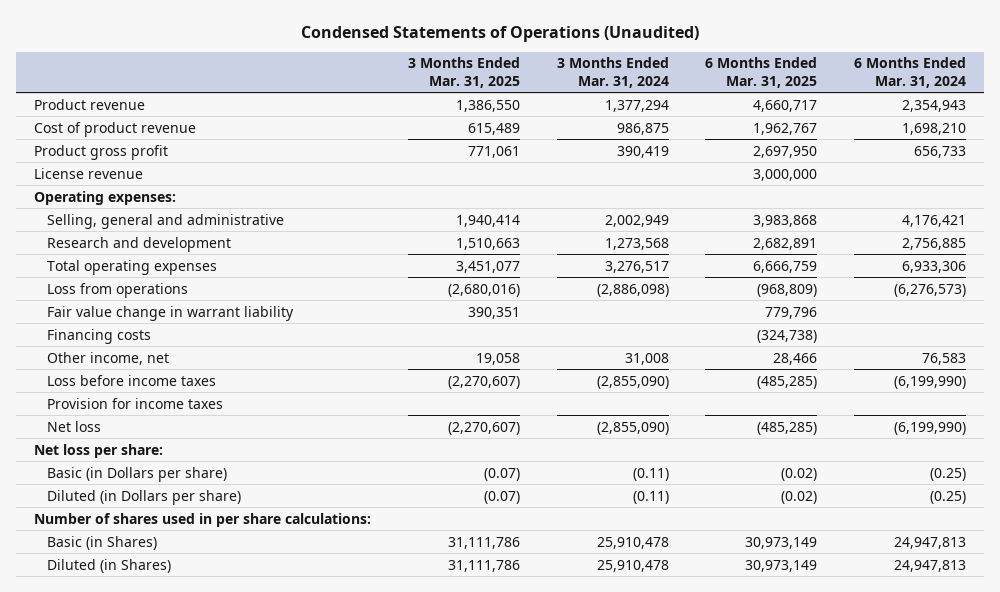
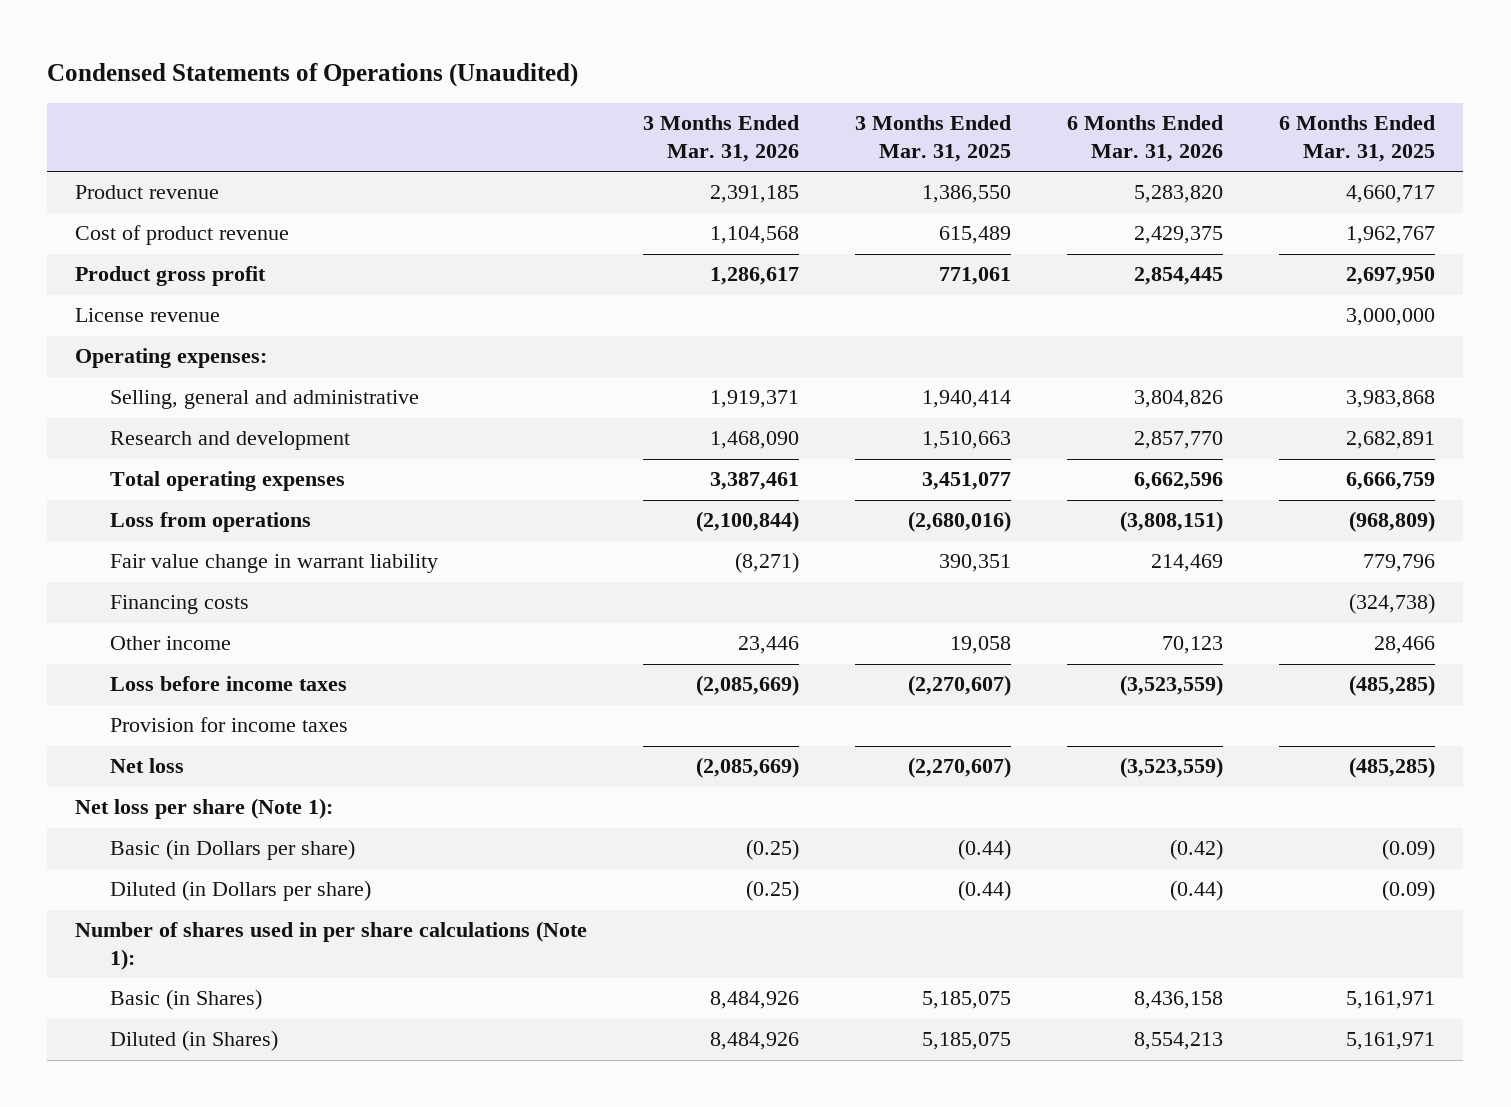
- | 3 Months Ended Mar. 31, 2025 | 3 Months Ended Mar. 31, 2024 | 6 Months Ended Mar. 31, 2025 | 6 Months Ended Mar. 31, 2024
+ | 3 Months Ended Mar. 31, 2026 | 3 Months Ended Mar. 31, 2025 | 6 Months Ended Mar. 31, 2026 | 6 Months Ended Mar. 31, 2025
- Other income, net | 19,058 | 31,008 | 28,466 | 76,583
+ Other income | 23,446 | 19,058 | 70,123 | 28,466
- Net loss per share:
- Basic (in Dollars per share) | (0.07) | (0.11) | (0.02) | (0.25)
- Diluted (in Dollars per share) | (0.07) | (0.11) | (0.02) | (0.25)
- Number of shares used in per share calculations:
- Basic (in Shares) | 31,111,786 | 25,910,478 | 30,973,149 | 24,947,813
- Diluted (in Shares) | 31,111,786 | 25,910,478 | 30,973,149 | 24,947,813
+ Net loss per share (Note 1):
+ Basic (in Dollars per share) | (0.25) | (0.44) | (0.42) | (0.09)
+ Diluted (in Dollars per share) | (0.25) | (0.44) | (0.44) | (0.09)
+ Number of shares used in per share calculations (Note 1):
+ Basic (in Shares) | 8,484,926 | 5,185,075 | 8,436,158 | 5,161,971
+ Diluted (in Shares) | 8,484,926 | 5,185,075 | 8,554,213 | 5,161,971

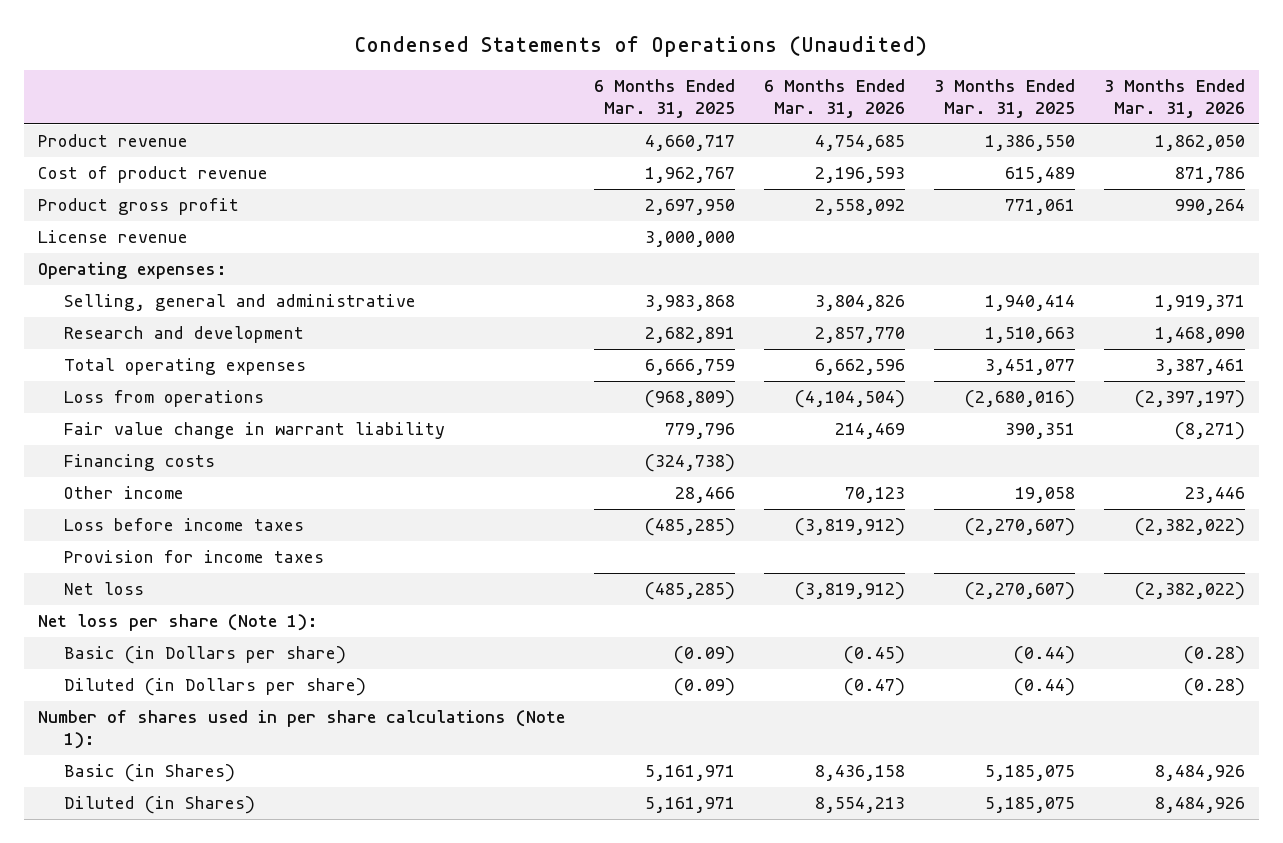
- | 3 Months Ended Mar. 31, 2026 | 3 Months Ended Mar. 31, 2025 | 6 Months Ended Mar. 31, 2026 | 6 Months Ended Mar. 31, 2025
+ | 6 Months Ended Mar. 31, 2025 | 6 Months Ended Mar. 31, 2026 | 3 Months Ended Mar. 31, 2025 | 3 Months Ended Mar. 31, 2026
- Product revenue | 2,391,185 | 1,386,550 | 5,283,820 | 4,660,717
- Cost of product revenue | 1,104,568 | 615,489 | 2,429,375 | 1,962,767
- Product gross profit | 1,286,617 | 771,061 | 2,854,445 | 2,697,950
+ Product revenue | 4,660,717 | 4,754,685 | 1,386,550 | 1,862,050
+ Cost of product revenue | 1,962,767 | 2,196,593 | 615,489 | 871,786
+ Product gross profit | 2,697,950 | 2,558,092 | 771,061 | 990,264
- Loss from operations | (2,100,844) | (2,680,016) | (3,808,151) | (968,809)
+ Loss from operations | (968,809) | (4,104,504) | (2,680,016) | (2,397,197)
- Loss before income taxes | (2,085,669) | (2,270,607) | (3,523,559) | (485,285)
+ Loss before income taxes | (485,285) | (3,819,912) | (2,270,607) | (2,382,022)
- Net loss | (2,085,669) | (2,270,607) | (3,523,559) | (485,285)
+ Net loss | (485,285) | (3,819,912) | (2,270,607) | (2,382,022)
- Basic (in Dollars per share) | (0.25) | (0.44) | (0.42) | (0.09)
- Diluted (in Dollars per share) | (0.25) | (0.44) | (0.44) | (0.09)
+ Basic (in Dollars per share) | (0.09) | (0.45) | (0.44) | (0.28)
+ Diluted (in Dollars per share) | (0.09) | (0.47) | (0.44) | (0.28)

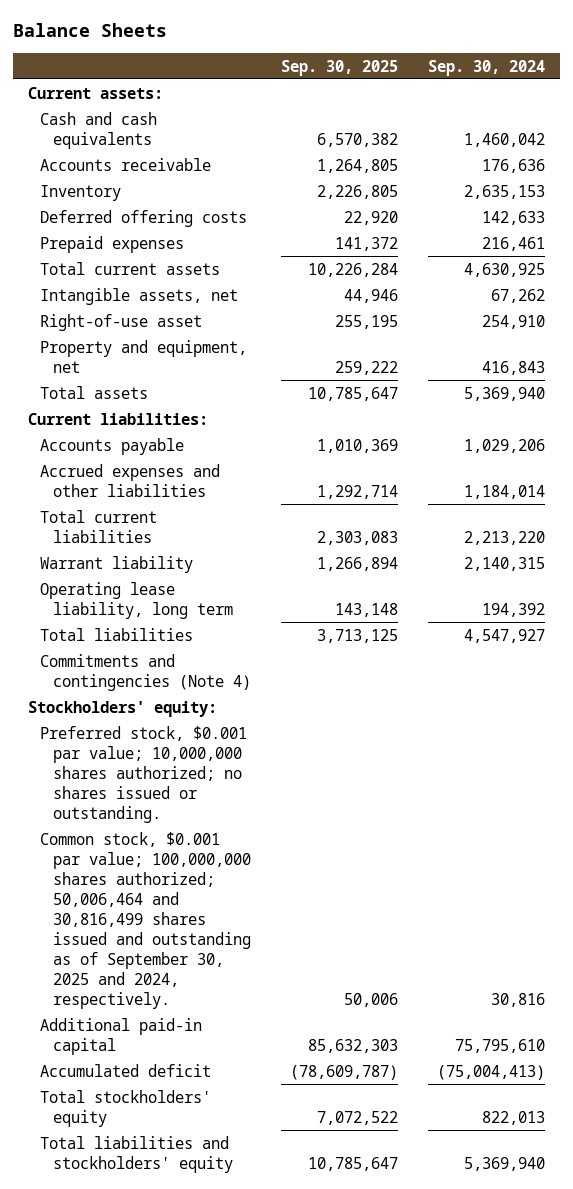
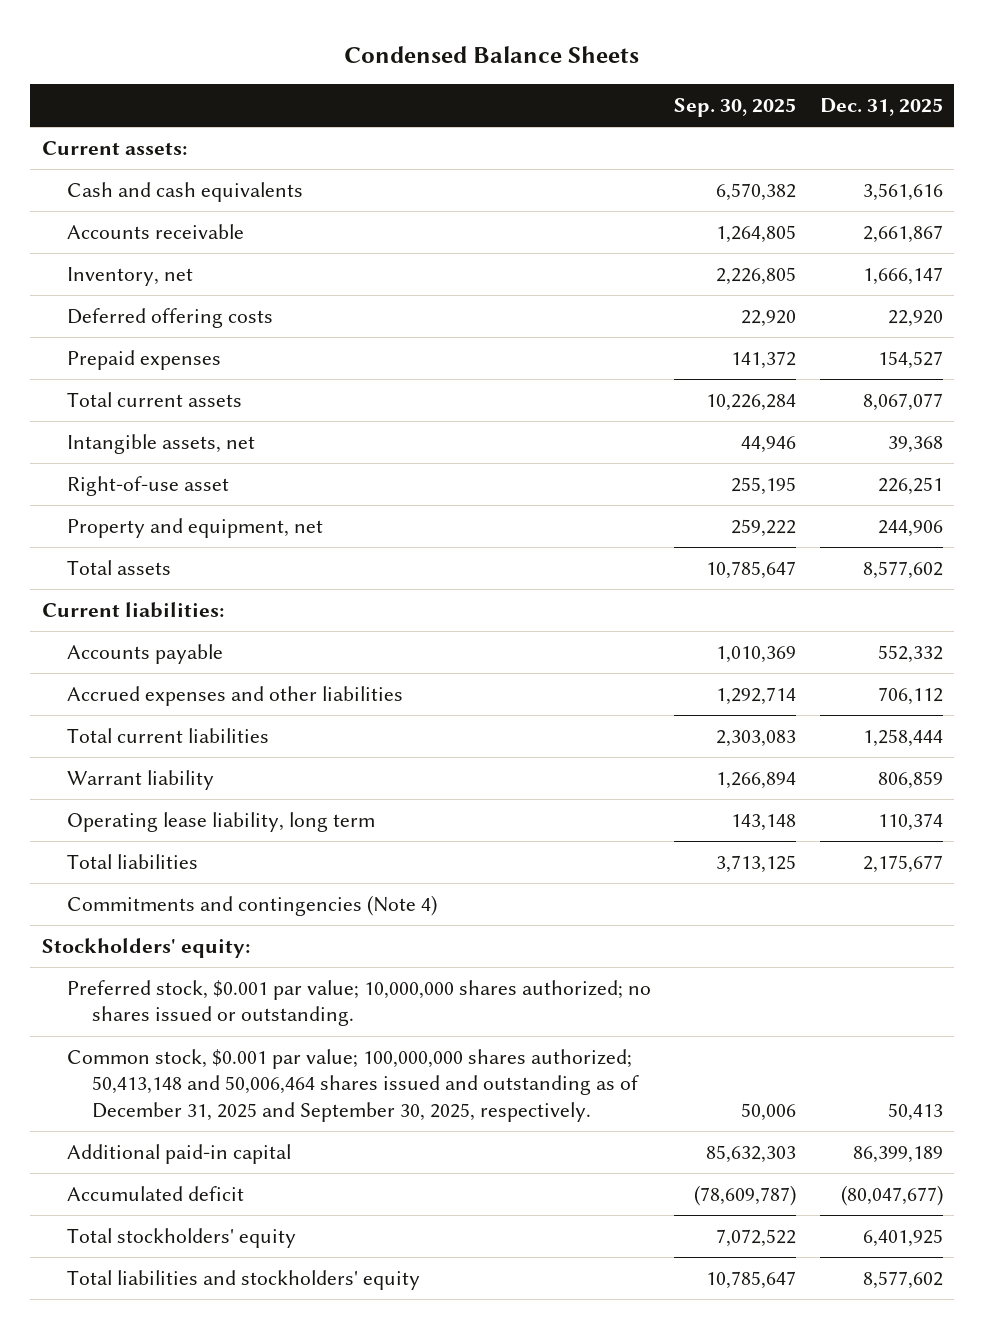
- Balance Sheets
+ Condensed Balance Sheets
- | Sep. 30, 2025 | Sep. 30, 2024
+ | Sep. 30, 2025 | Dec. 31, 2025
- Inventory | 2,226,805 | 2,635,153
+ Inventory, net | 2,226,805 | 1,666,147
- Common stock, $0.001 par value; 100,000,000 shares authorized; 50,006,464 and 30,816,499 shares issued and outstanding as of September 30, 2025 and 2024, respectively. | 50,006 | 30,816
+ Common stock, $0.001 par value; 100,000,000 shares authorized; 50,413,148 and 50,006,464 shares issued and outstanding as of December 31, 2025 and September 30, 2025, respectively. | 50,006 | 50,413

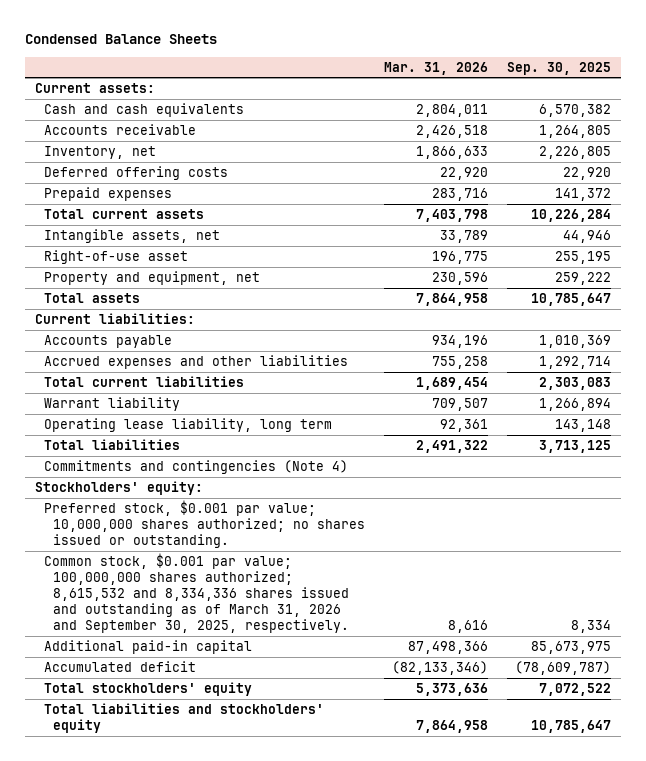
- | Sep. 30, 2025 | Dec. 31, 2025
+ | Mar. 31, 2026 | Sep. 30, 2025
- Common stock, $0.001 par value; 100,000,000 shares authorized; 50,413,148 and 50,006,464 shares issued and outstanding as of December 31, 2025 and September 30, 2025, respectively. | 50,006 | 50,413
- Additional paid-in capital | 85,632,303 | 86,399,189
+ Common stock, $0.001 par value; 100,000,000 shares authorized; 8,615,532 and 8,334,336 shares issued and outstanding as of March 31, 2026 and September 30, 2025, respectively. | 8,616 | 8,334
+ Additional paid-in capital | 87,498,366 | 85,673,975

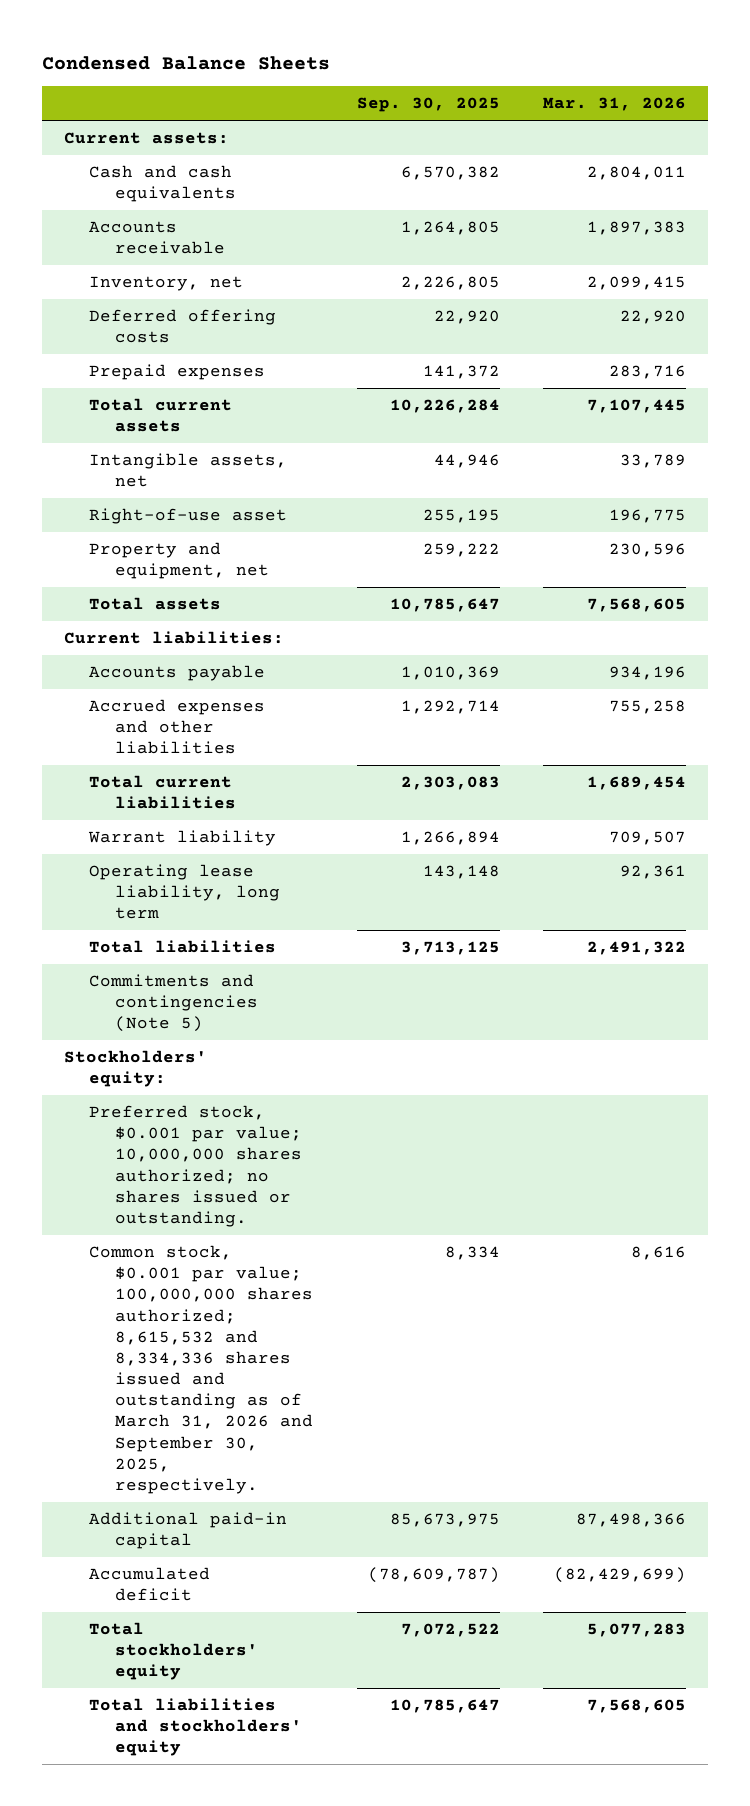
- | Mar. 31, 2026 | Sep. 30, 2025
+ | Sep. 30, 2025 | Mar. 31, 2026
- Accounts receivable | 2,426,518 | 1,264,805
- Inventory, net | 1,866,633 | 2,226,805
+ Accounts receivable | 1,264,805 | 1,897,383
+ Inventory, net | 2,226,805 | 2,099,415
- Total current assets | 7,403,798 | 10,226,284
+ Total current assets | 10,226,284 | 7,107,445
- Total assets | 7,864,958 | 10,785,647
+ Total assets | 10,785,647 | 7,568,605
- Commitments and contingencies (Note 4)
+ Commitments and contingencies (Note 5)
- Accumulated deficit | (82,133,346) | (78,609,787)
- Total stockholders' equity | 5,373,636 | 7,072,522
- Total liabilities and stockholders' equity | 7,864,958 | 10,785,647
+ Accumulated deficit | (78,609,787) | (82,429,699)
+ Total stockholders' equity | 7,072,522 | 5,077,283
+ Total liabilities and stockholders' equity | 10,785,647 | 7,568,605

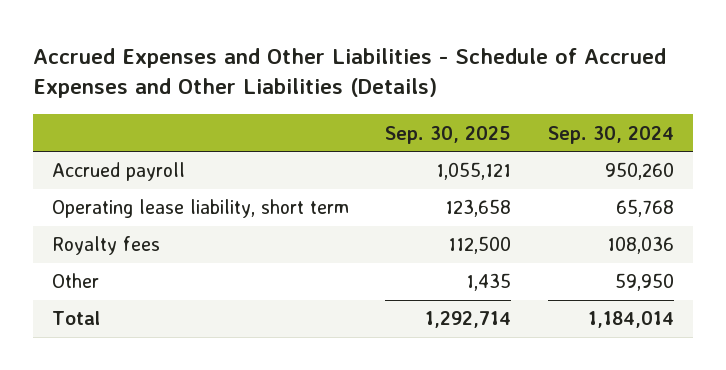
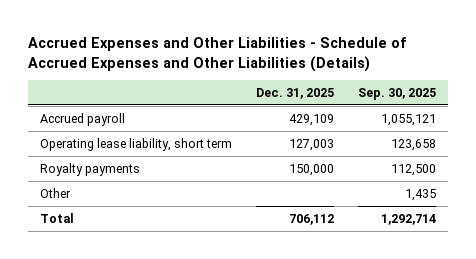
- | Sep. 30, 2025 | Sep. 30, 2024
+ | Dec. 31, 2025 | Sep. 30, 2025
- Royalty fees | 112,500 | 108,036
+ Royalty payments | 150,000 | 112,500

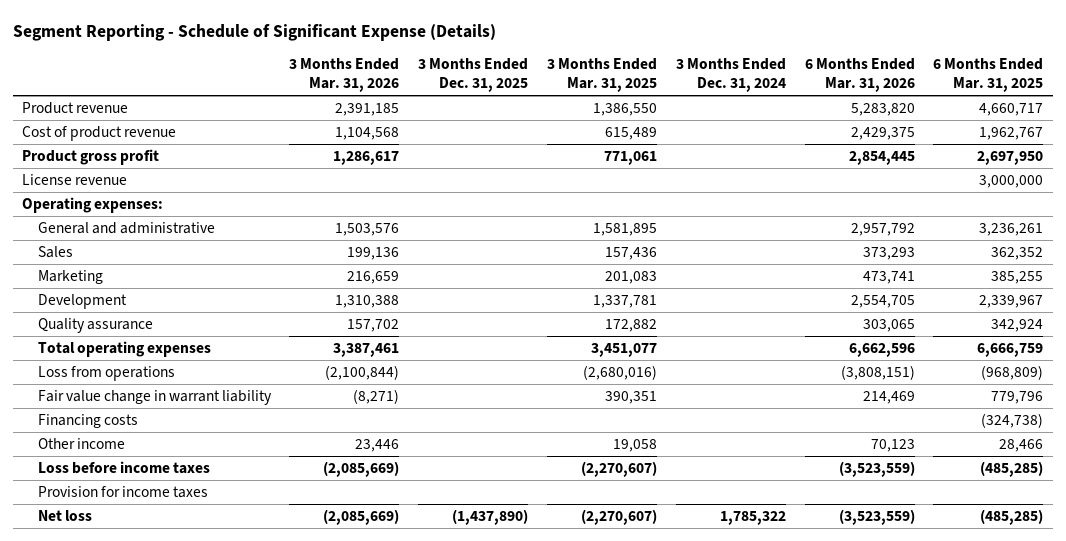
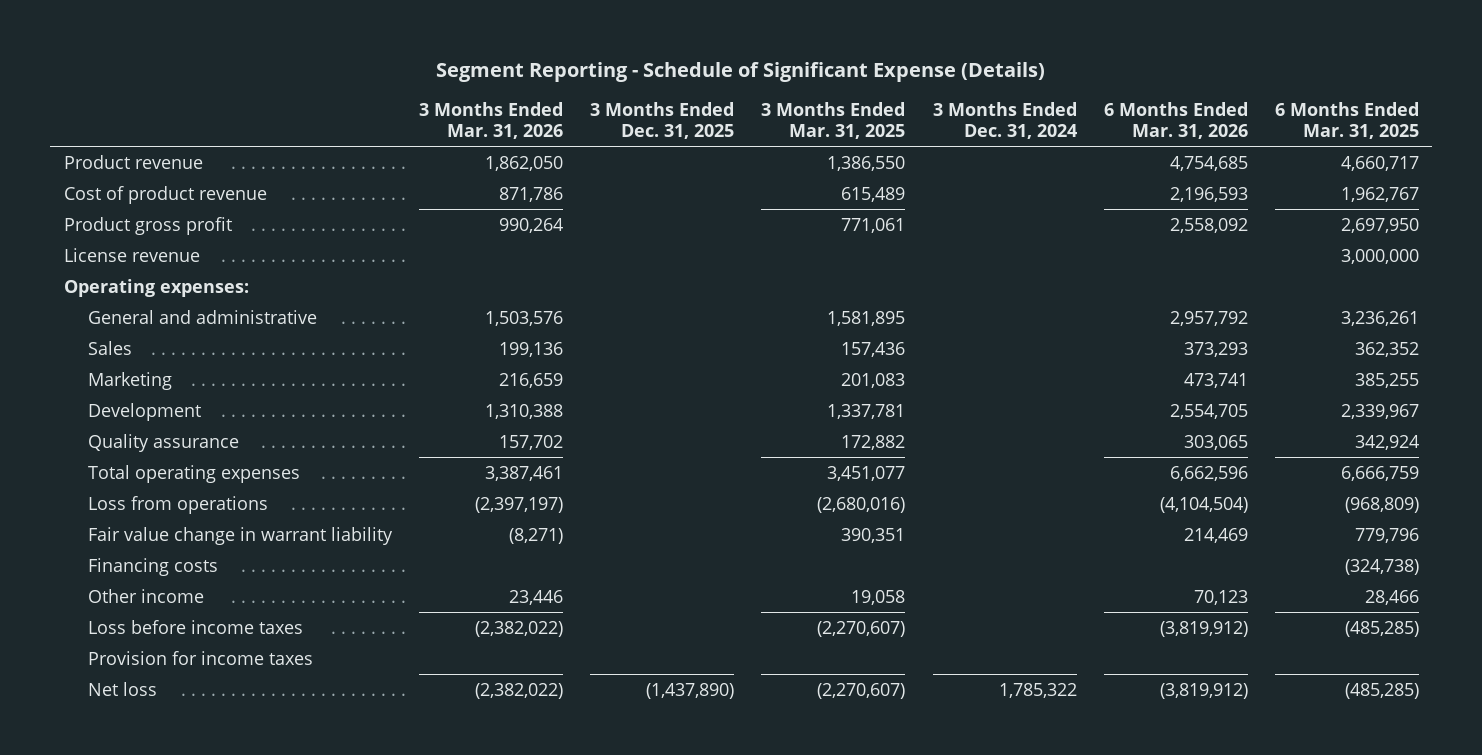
- Product revenue | 2,391,185 | | 1,386,550 | | 5,283,820 | 4,660,717
- Cost of product revenue | 1,104,568 | | 615,489 | | 2,429,375 | 1,962,767
- Product gross profit | 1,286,617 | | 771,061 | | 2,854,445 | 2,697,950
+ Product revenue | 1,862,050 | | 1,386,550 | | 4,754,685 | 4,660,717
+ Cost of product revenue | 871,786 | | 615,489 | | 2,196,593 | 1,962,767
+ Product gross profit | 990,264 | | 771,061 | | 2,558,092 | 2,697,950
- Loss from operations | (2,100,844) | | (2,680,016) | | (3,808,151) | (968,809)
+ Loss from operations | (2,397,197) | | (2,680,016) | | (4,104,504) | (968,809)
- Loss before income taxes | (2,085,669) | | (2,270,607) | | (3,523,559) | (485,285)
+ Loss before income taxes | (2,382,022) | | (2,270,607) | | (3,819,912) | (485,285)
- Net loss | (2,085,669) | (1,437,890) | (2,270,607) | 1,785,322 | (3,523,559) | (485,285)
+ Net loss | (2,382,022) | (1,437,890) | (2,270,607) | 1,785,322 | (3,819,912) | (485,285)

